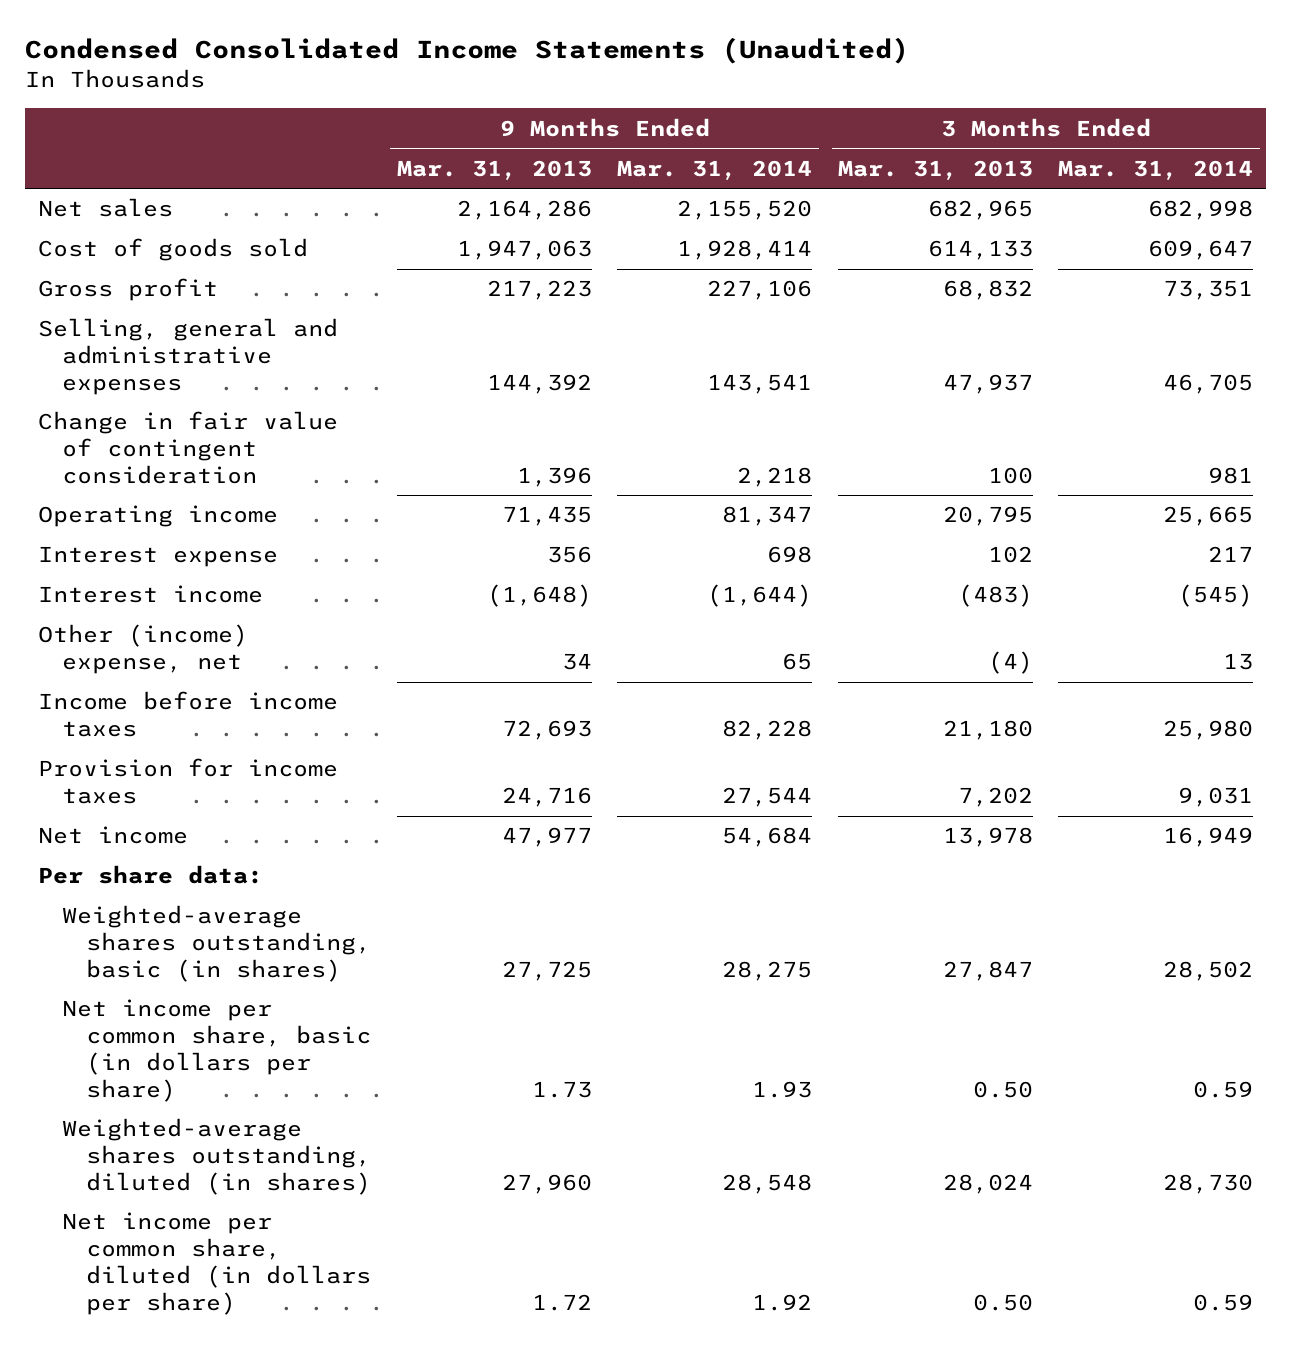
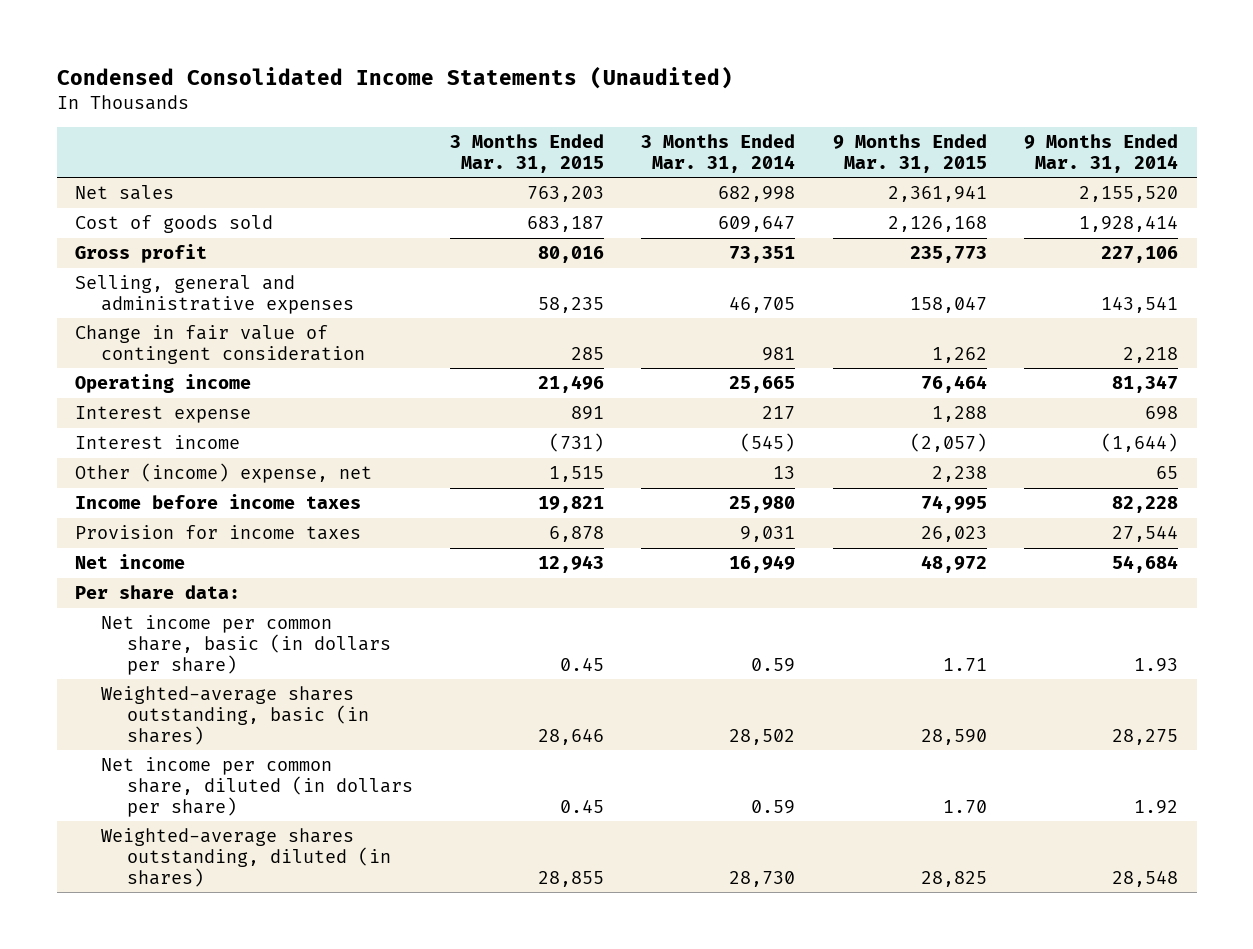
- | 9 Months Ended Mar. 31, 2013 | 9 Months Ended Mar. 31, 2014 | 3 Months Ended Mar. 31, 2013 | 3 Months Ended Mar. 31, 2014
+ | 3 Months Ended Mar. 31, 2015 | 3 Months Ended Mar. 31, 2014 | 9 Months Ended Mar. 31, 2015 | 9 Months Ended Mar. 31, 2014
moved down: Weighted-average shares outstanding, basic (in shares) | 28,646 | 28,502 | 28,590 | 28,275
moved down: Weighted-average shares outstanding, diluted (in shares) | 28,855 | 28,730 | 28,825 | 28,548

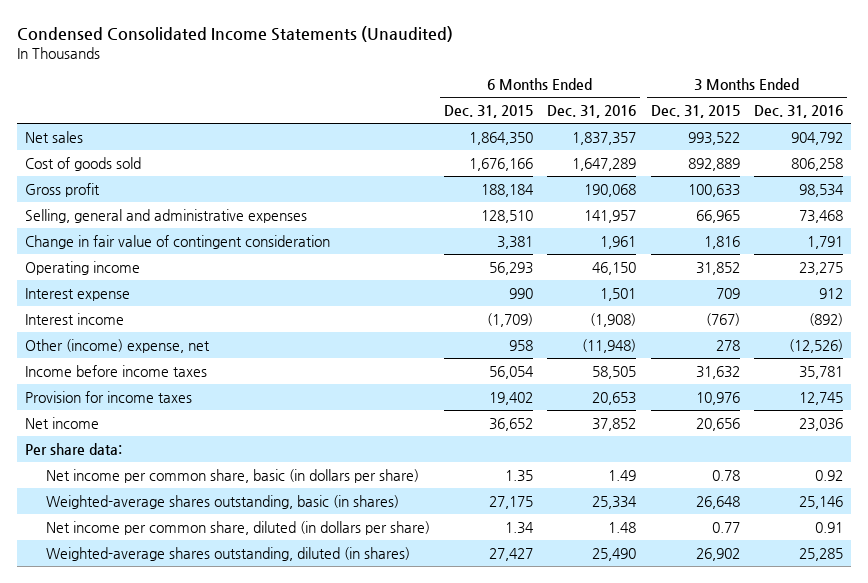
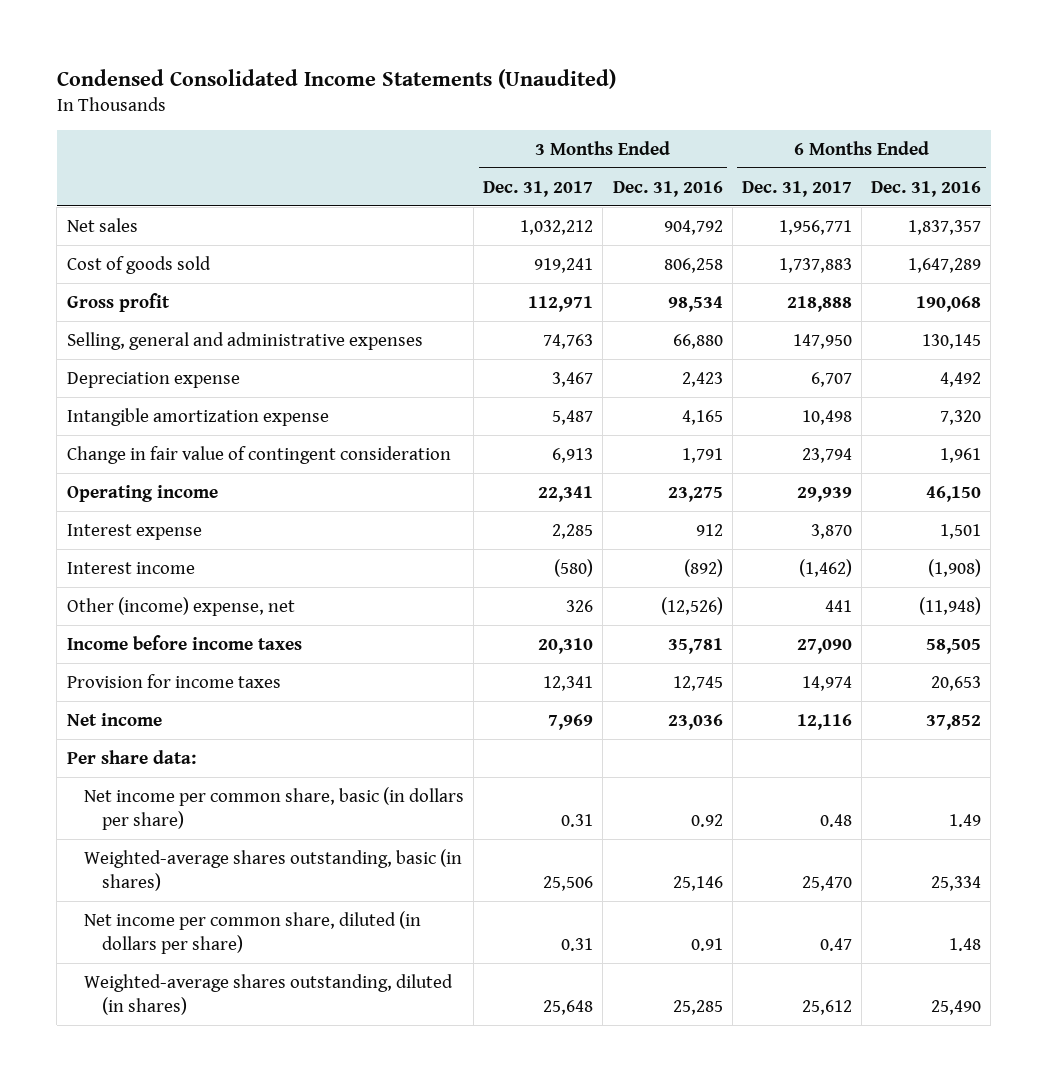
- | 6 Months Ended Dec. 31, 2015 | 6 Months Ended Dec. 31, 2016 | 3 Months Ended Dec. 31, 2015 | 3 Months Ended Dec. 31, 2016
+ | 3 Months Ended Dec. 31, 2017 | 3 Months Ended Dec. 31, 2016 | 6 Months Ended Dec. 31, 2017 | 6 Months Ended Dec. 31, 2016
- Selling, general and administrative expenses | 128,510 | 141,957 | 66,965 | 73,468
+ Selling, general and administrative expenses | 74,763 | 66,880 | 147,950 | 130,145
+ Depreciation expense | 3,467 | 2,423 | 6,707 | 4,492
+ Intangible amortization expense | 5,487 | 4,165 | 10,498 | 7,320

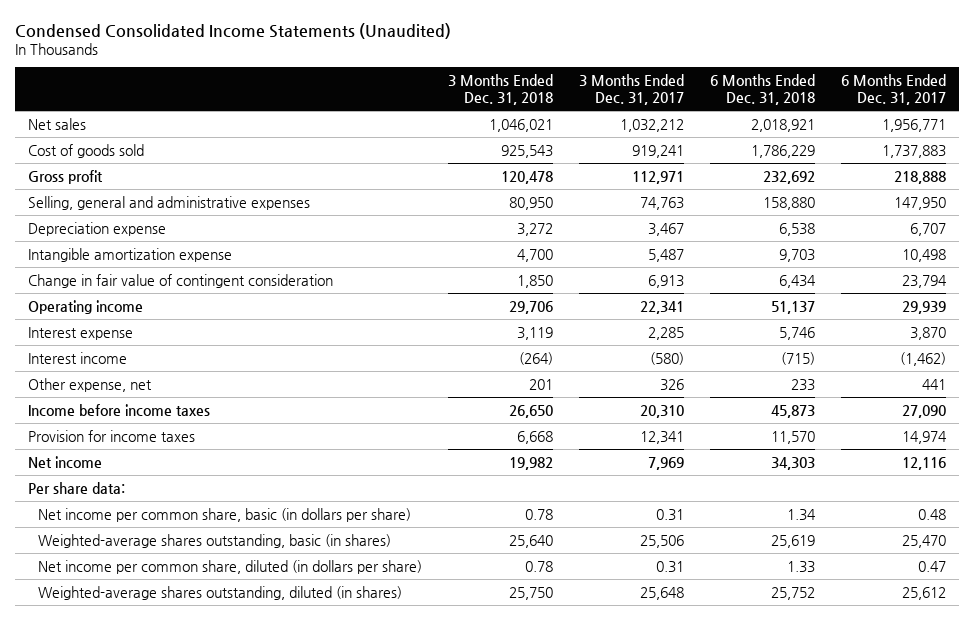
- | 3 Months Ended Dec. 31, 2017 | 3 Months Ended Dec. 31, 2016 | 6 Months Ended Dec. 31, 2017 | 6 Months Ended Dec. 31, 2016
+ | 3 Months Ended Dec. 31, 2018 | 3 Months Ended Dec. 31, 2017 | 6 Months Ended Dec. 31, 2018 | 6 Months Ended Dec. 31, 2017
- Other (income) expense, net | 326 | (12,526) | 441 | (11,948)
+ Other expense, net | 201 | 326 | 233 | 441

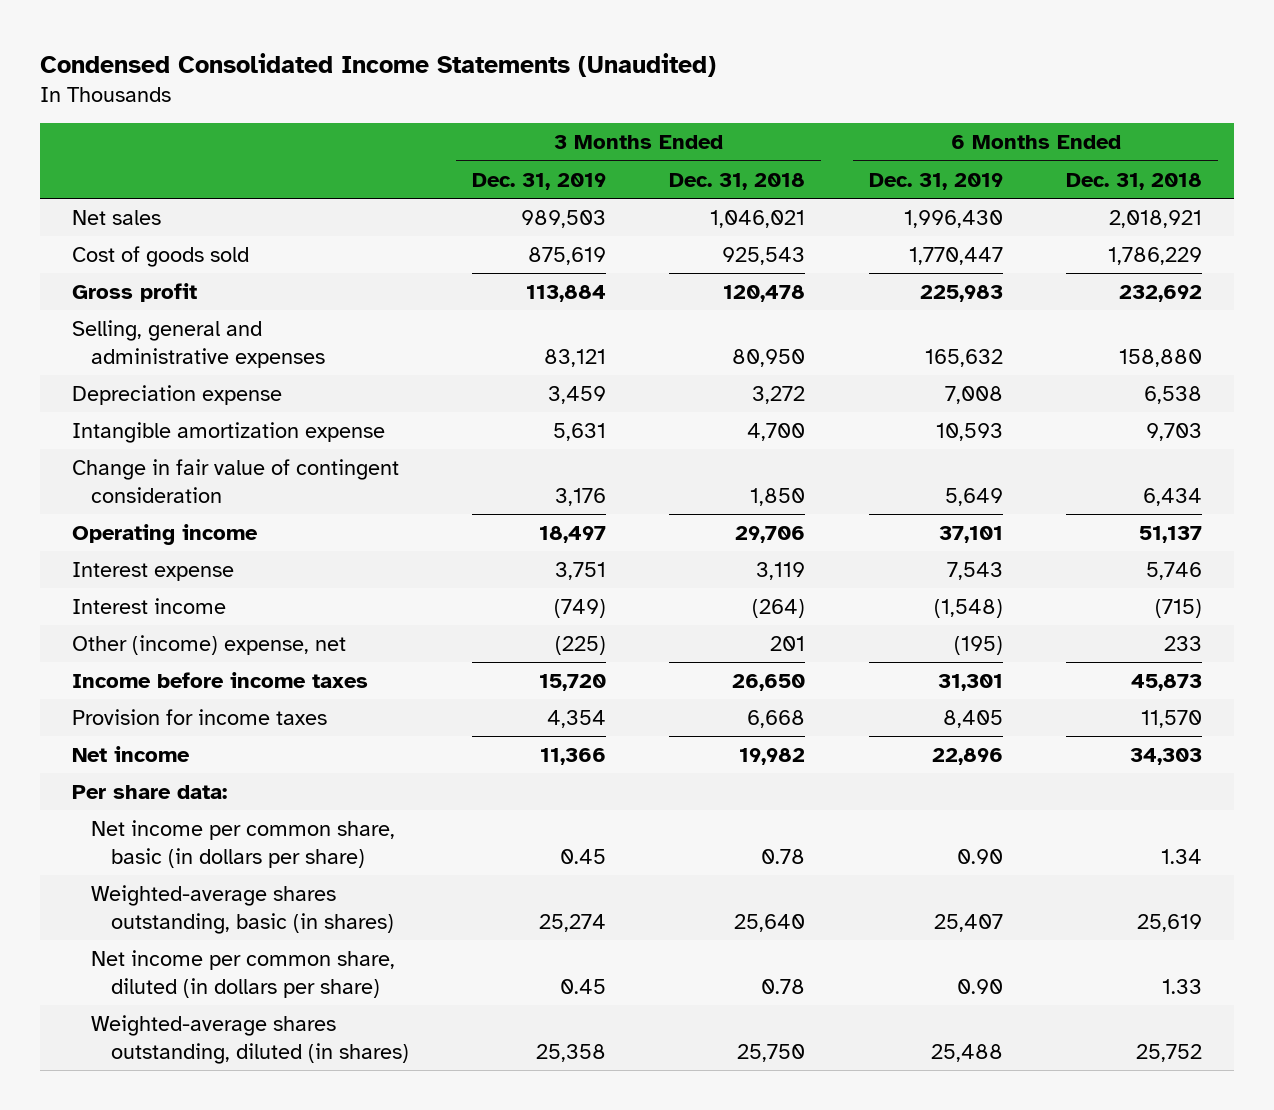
- | 3 Months Ended Dec. 31, 2018 | 3 Months Ended Dec. 31, 2017 | 6 Months Ended Dec. 31, 2018 | 6 Months Ended Dec. 31, 2017
+ | 3 Months Ended Dec. 31, 2019 | 3 Months Ended Dec. 31, 2018 | 6 Months Ended Dec. 31, 2019 | 6 Months Ended Dec. 31, 2018
- Other expense, net | 201 | 326 | 233 | 441
+ Other (income) expense, net | (225) | 201 | (195) | 233

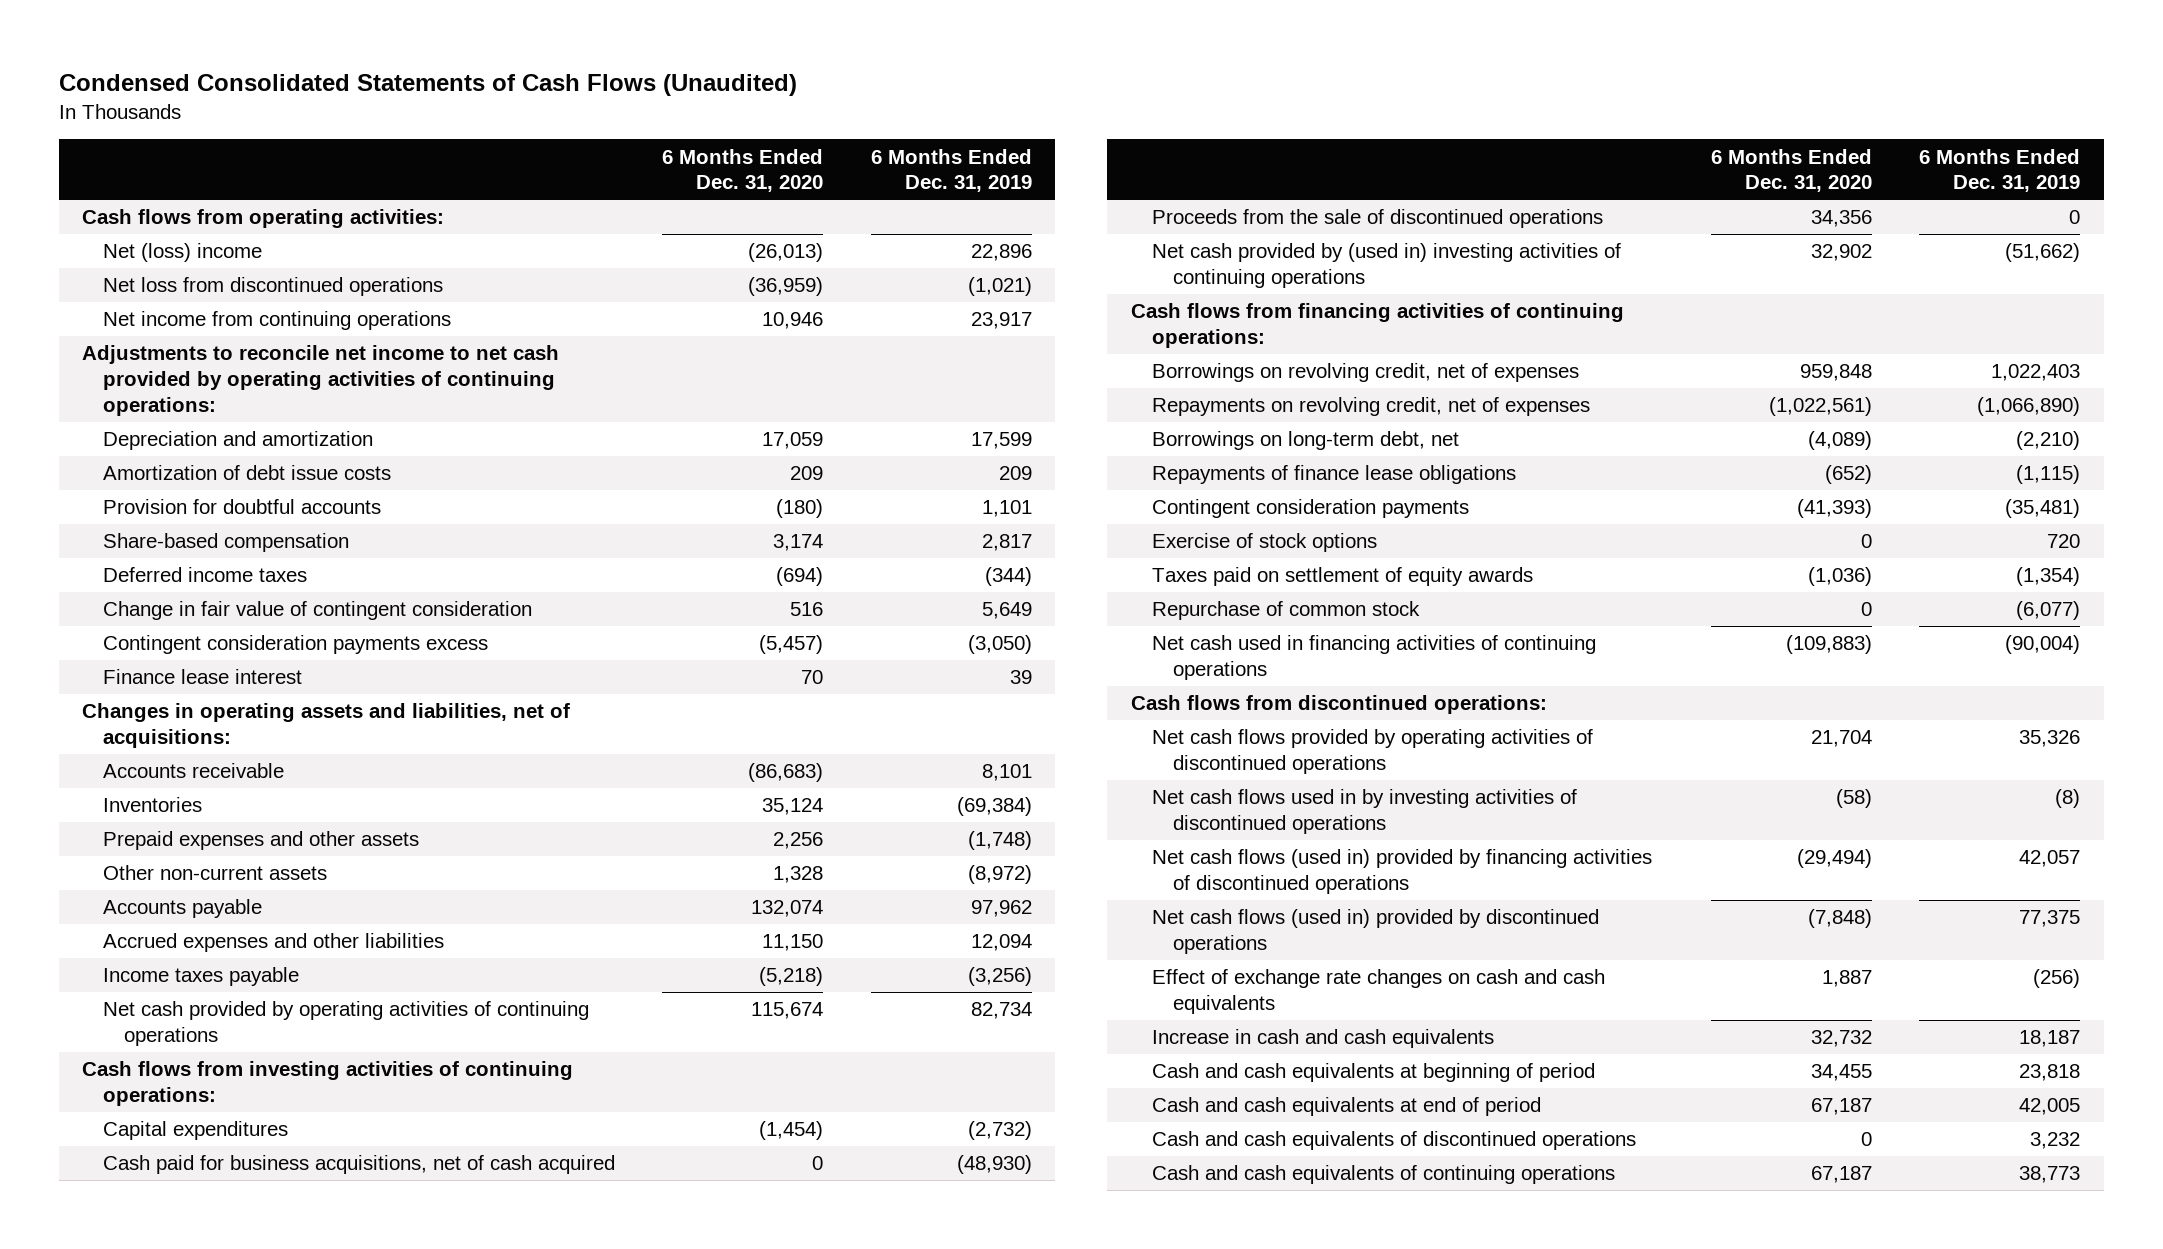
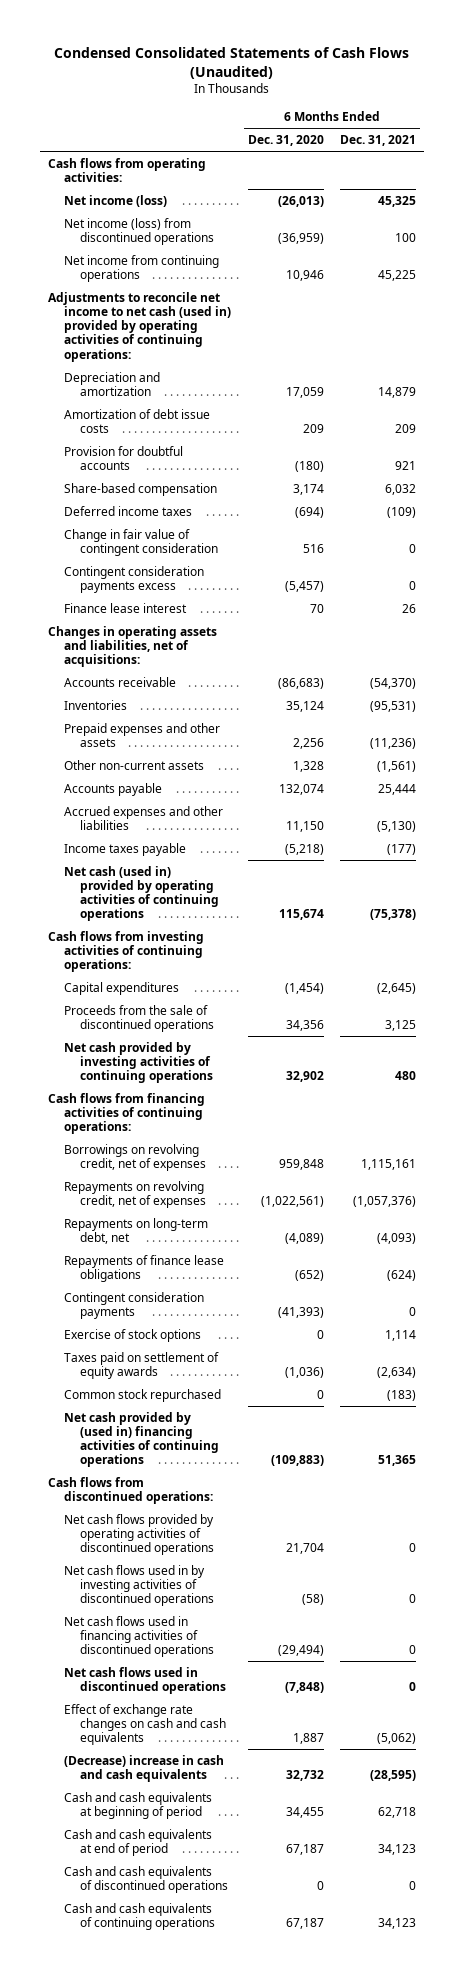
- | 6 Months Ended Dec. 31, 2020 | 6 Months Ended Dec. 31, 2019
+ | 6 Months Ended Dec. 31, 2020 | 6 Months Ended Dec. 31, 2021
- Net (loss) income | (26,013) | 22,896
- Net loss from discontinued operations | (36,959) | (1,021)
+ Net income (loss) | (26,013) | 45,325
+ Net income (loss) from discontinued operations | (36,959) | 100
- Adjustments to reconcile net income to net cash provided by operating activities of continuing operations:
+ Adjustments to reconcile net income to net cash (used in) provided by operating activities of continuing operations:
- Net cash provided by operating activities of continuing operations | 115,674 | 82,734
+ Net cash (used in) provided by operating activities of continuing operations | 115,674 | (75,378)
- Cash paid for business acquisitions, net of cash acquired | 0 | (48,930)
- Net cash provided by (used in) investing activities of continuing operations | 32,902 | (51,662)
+ Net cash provided by investing activities of continuing operations | 32,902 | 480
- Borrowings on long-term debt, net | (4,089) | (2,210)
+ Repayments on long-term debt, net | (4,089) | (4,093)
- Repurchase of common stock | 0 | (6,077)
- Net cash used in financing activities of continuing operations | (109,883) | (90,004)
+ Common stock repurchased | 0 | (183)
+ Net cash provided by (used in) financing activities of continuing operations | (109,883) | 51,365
- Net cash flows (used in) provided by financing activities of discontinued operations | (29,494) | 42,057
- Net cash flows (used in) provided by discontinued operations | (7,848) | 77,375
+ Net cash flows used in financing activities of discontinued operations | (29,494) | 0
+ Net cash flows used in discontinued operations | (7,848) | 0
- Increase in cash and cash equivalents | 32,732 | 18,187
+ (Decrease) increase in cash and cash equivalents | 32,732 | (28,595)

